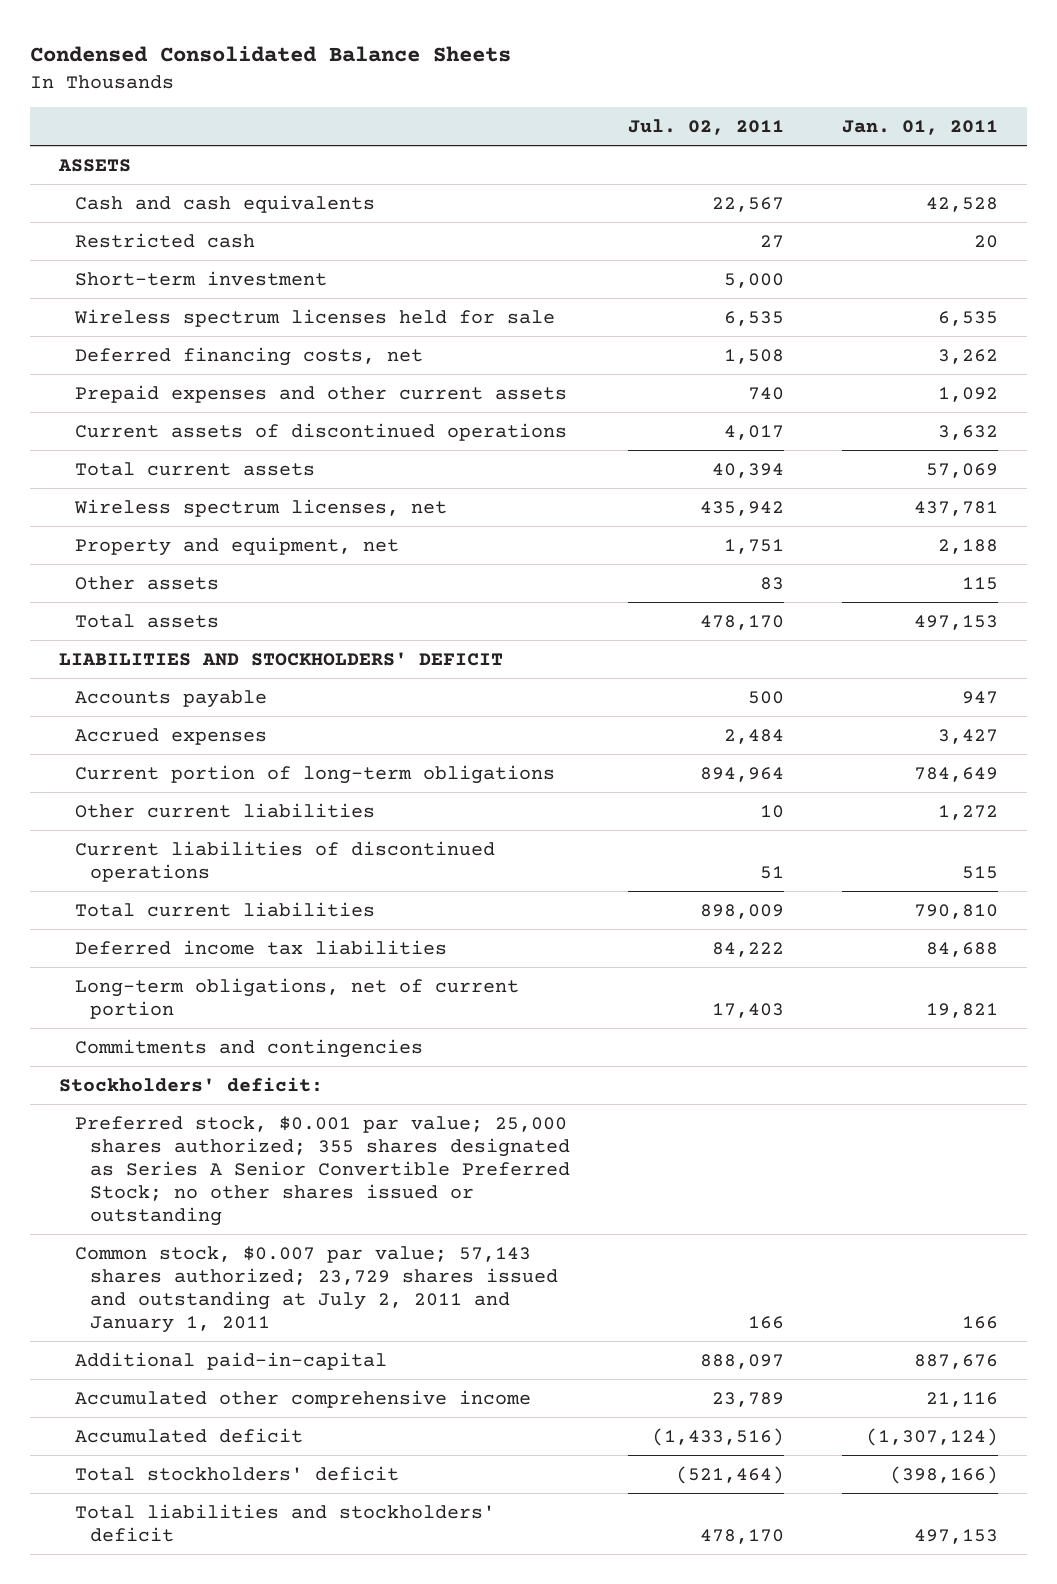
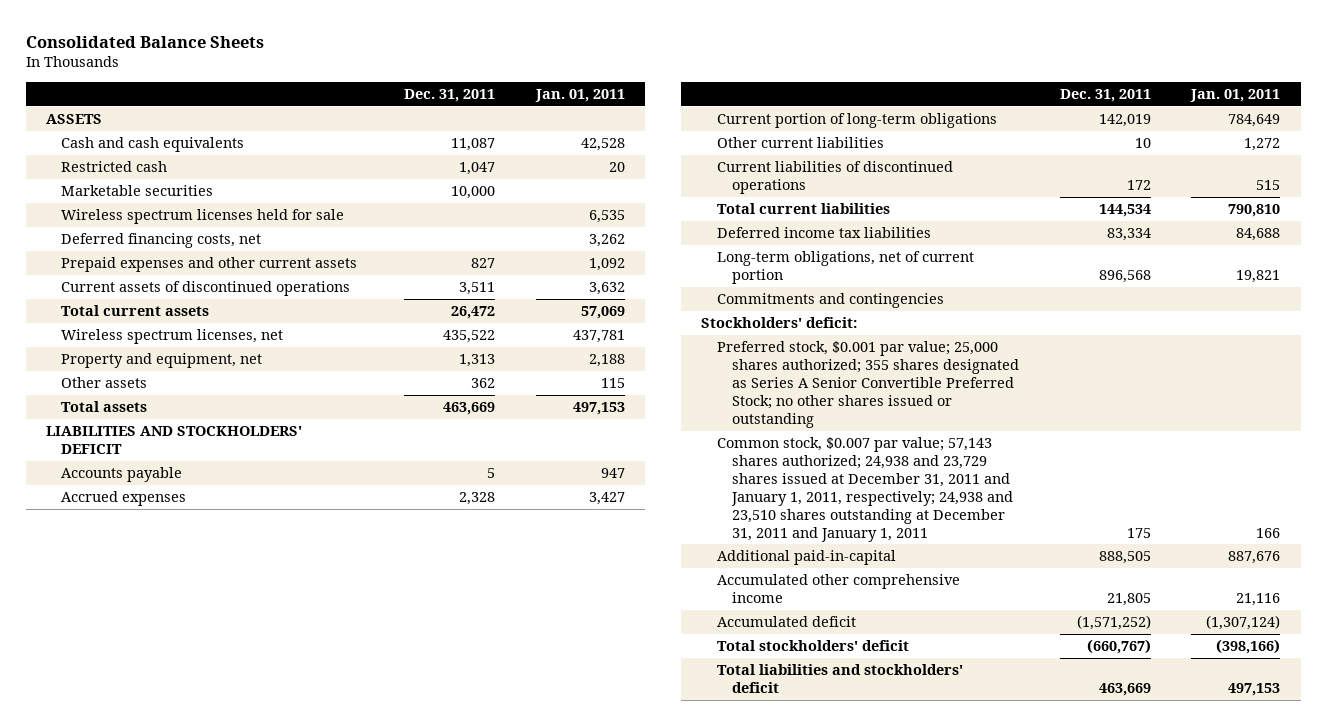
- Condensed Consolidated Balance Sheets
+ Consolidated Balance Sheets
- | Jul. 02, 2011 | Jan. 01, 2011
+ | Dec. 31, 2011 | Jan. 01, 2011
- Short-term investment | 5,000 |
+ Marketable securities | 10,000 |
- Common stock, $0.007 par value; 57,143 shares authorized; 23,729 shares issued and outstanding at July 2, 2011 and January 1, 2011 | 166 | 166
+ Common stock, $0.007 par value; 57,143 shares authorized; 24,938 and 23,729 shares issued at December 31, 2011 and January 1, 2011, respectively; 24,938 and 23,510 shares outstanding at December 31, 2011 and January 1, 2011 | 175 | 166

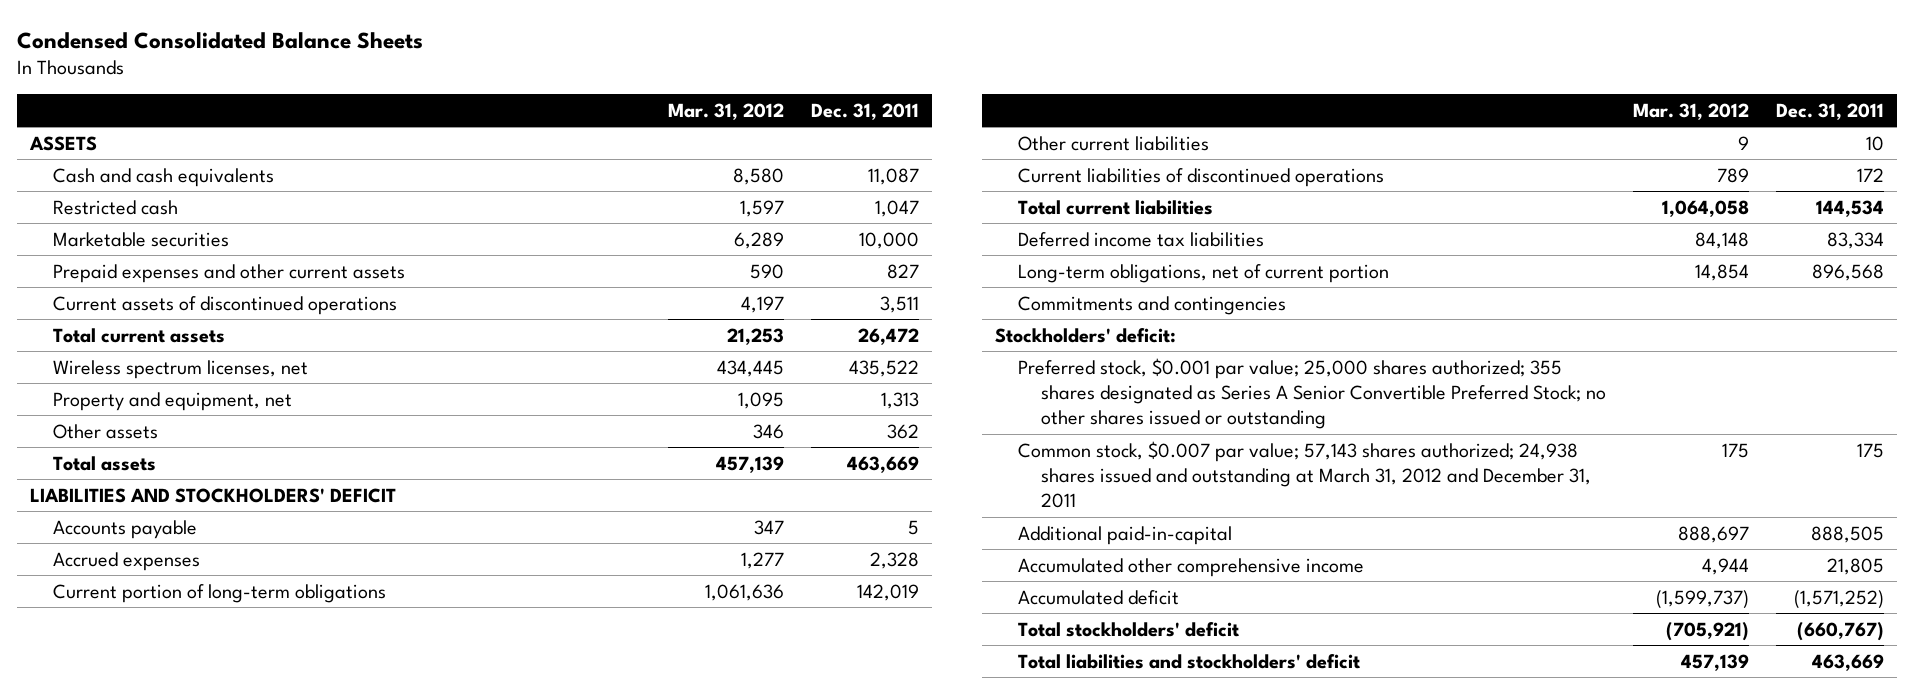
- Consolidated Balance Sheets
+ Condensed Consolidated Balance Sheets
- | Dec. 31, 2011 | Jan. 01, 2011
+ | Mar. 31, 2012 | Dec. 31, 2011
- Wireless spectrum licenses held for sale | | 6,535
- Deferred financing costs, net | | 3,262
- Common stock, $0.007 par value; 57,143 shares authorized; 24,938 and 23,729 shares issued at December 31, 2011 and January 1, 2011, respectively; 24,938 and 23,510 shares outstanding at December 31, 2011 and January 1, 2011 | 175 | 166
+ Common stock, $0.007 par value; 57,143 shares authorized; 24,938 shares issued and outstanding at March 31, 2012 and December 31, 2011 | 175 | 175

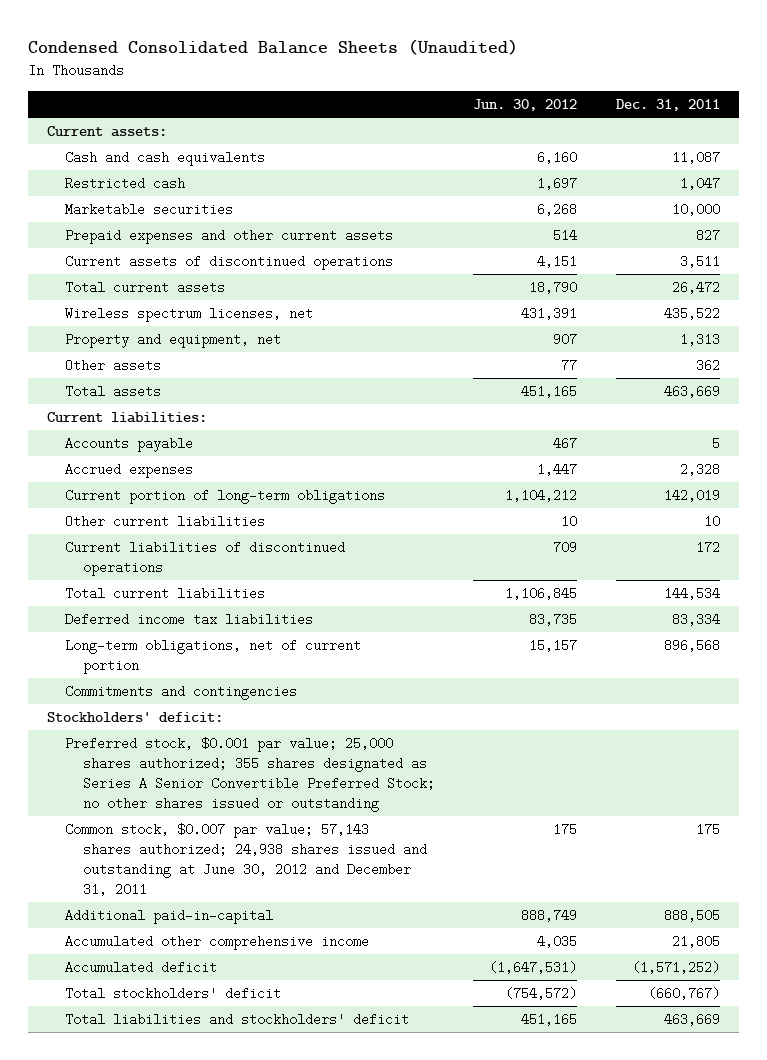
- Condensed Consolidated Balance Sheets
+ Condensed Consolidated Balance Sheets (Unaudited)
- | Mar. 31, 2012 | Dec. 31, 2011
+ | Jun. 30, 2012 | Dec. 31, 2011
- ASSETS
+ Current assets:
- LIABILITIES AND STOCKHOLDERS' DEFICIT
+ Current liabilities:
- Common stock, $0.007 par value; 57,143 shares authorized; 24,938 shares issued and outstanding at March 31, 2012 and December 31, 2011 | 175 | 175
+ Common stock, $0.007 par value; 57,143 shares authorized; 24,938 shares issued and outstanding at June 30, 2012 and December 31, 2011 | 175 | 175

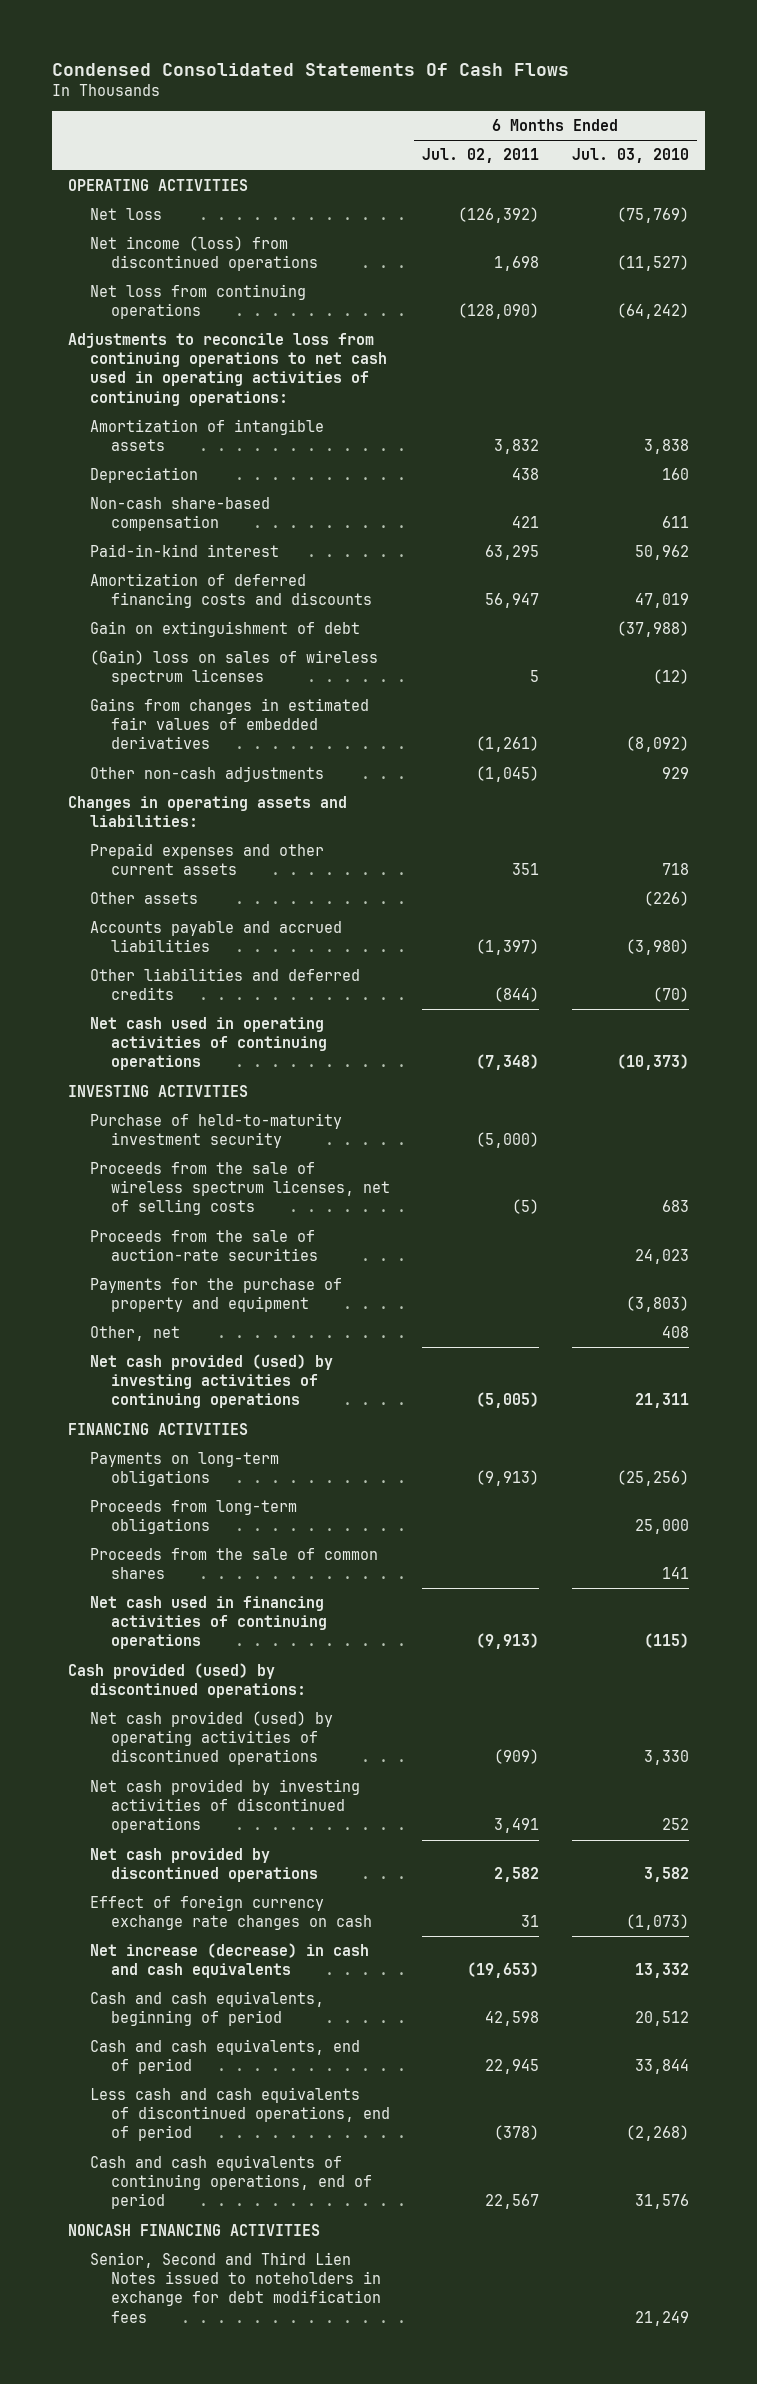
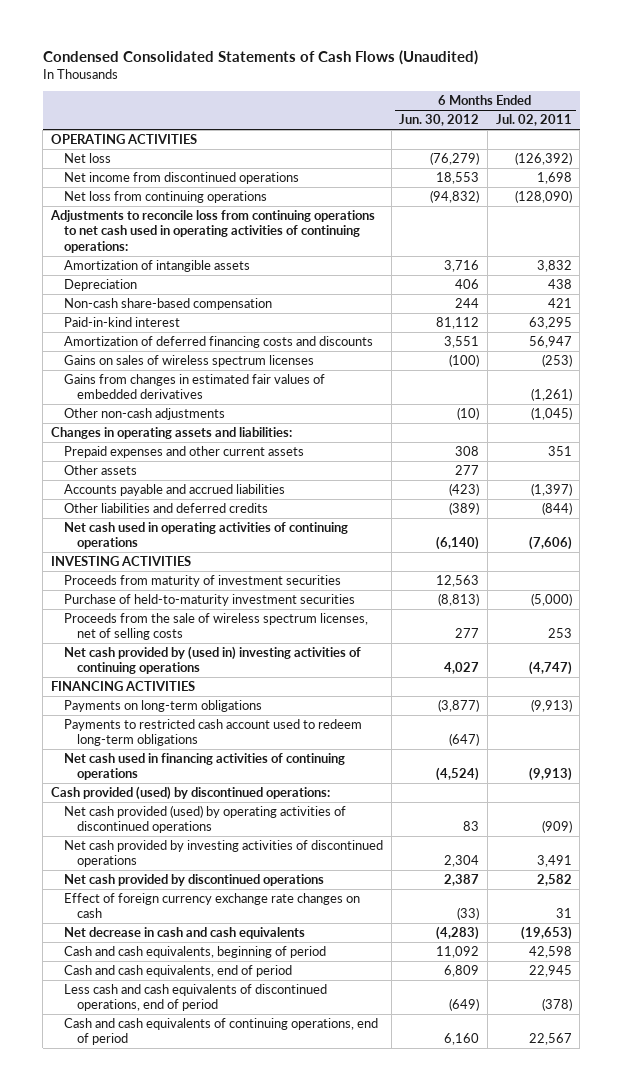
- Condensed Consolidated Statements Of Cash Flows
+ Condensed Consolidated Statements of Cash Flows (Unaudited)
- | 6 Months Ended Jul. 02, 2011 | 6 Months Ended Jul. 03, 2010
+ | 6 Months Ended Jun. 30, 2012 | 6 Months Ended Jul. 02, 2011
- Net income (loss) from discontinued operations | 1,698 | (11,527)
+ Net income from discontinued operations | 18,553 | 1,698
- Gain on extinguishment of debt | | (37,988)
- (Gain) loss on sales of wireless spectrum licenses | 5 | (12)
+ Gains on sales of wireless spectrum licenses | (100) | (253)
- Net cash used in operating activities of continuing operations | (7,348) | (10,373)
+ Net cash used in operating activities of continuing operations | (6,140) | (7,606)
- Purchase of held-to-maturity investment security | (5,000) |
- Proceeds from the sale of wireless spectrum licenses, net of selling costs | (5) | 683
- Proceeds from the sale of auction-rate securities | | 24,023
- Payments for the purchase of property and equipment | | (3,803)
- Other, net | | 408
- Net cash provided (used) by investing activities of continuing operations | (5,005) | 21,311
+ Proceeds from maturity of investment securities | 12,563 |
+ Purchase of held-to-maturity investment securities | (8,813) | (5,000)
+ Proceeds from the sale of wireless spectrum licenses, net of selling costs | 277 | 253
+ Net cash provided by (used in) investing activities of continuing operations | 4,027 | (4,747)
- Proceeds from long-term obligations | | 25,000
- Proceeds from the sale of common shares | | 141
+ Payments to restricted cash account used to redeem long-term obligations | (647) |
- Net increase (decrease) in cash and cash equivalents | (19,653) | 13,332
+ Net decrease in cash and cash equivalents | (4,283) | (19,653)
- NONCASH FINANCING ACTIVITIES
- Senior, Second and Third Lien Notes issued to noteholders in exchange for debt modification fees | | 21,249

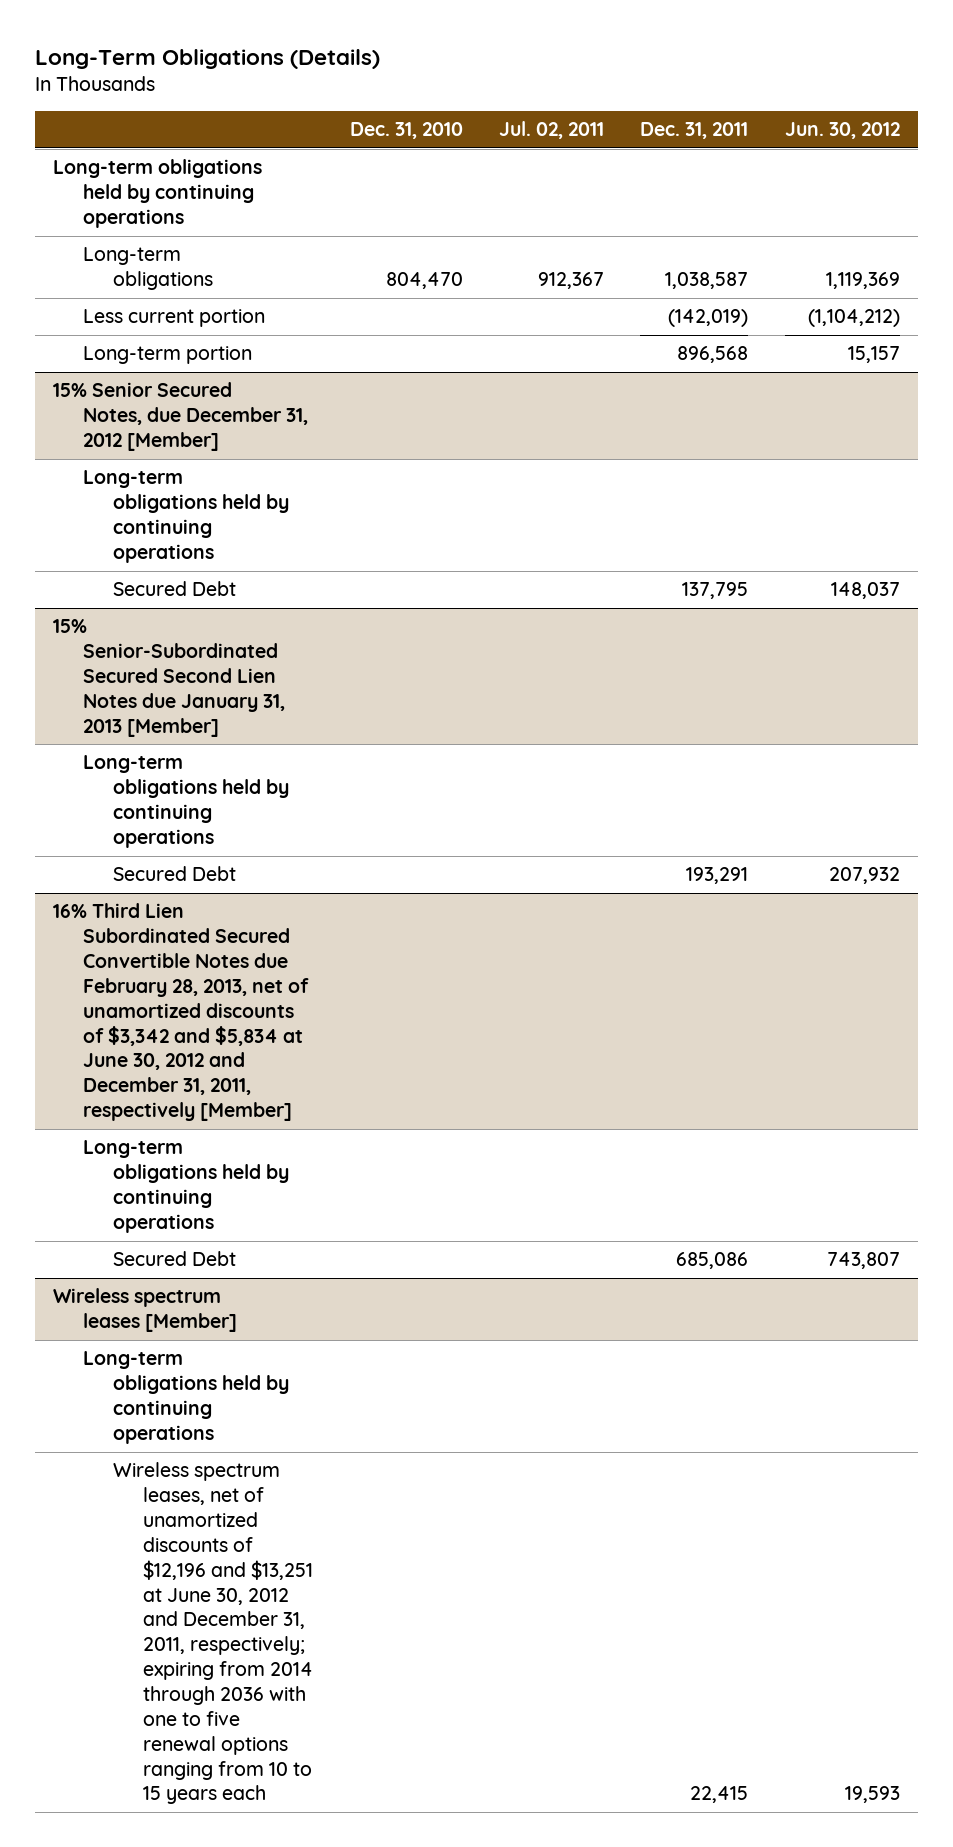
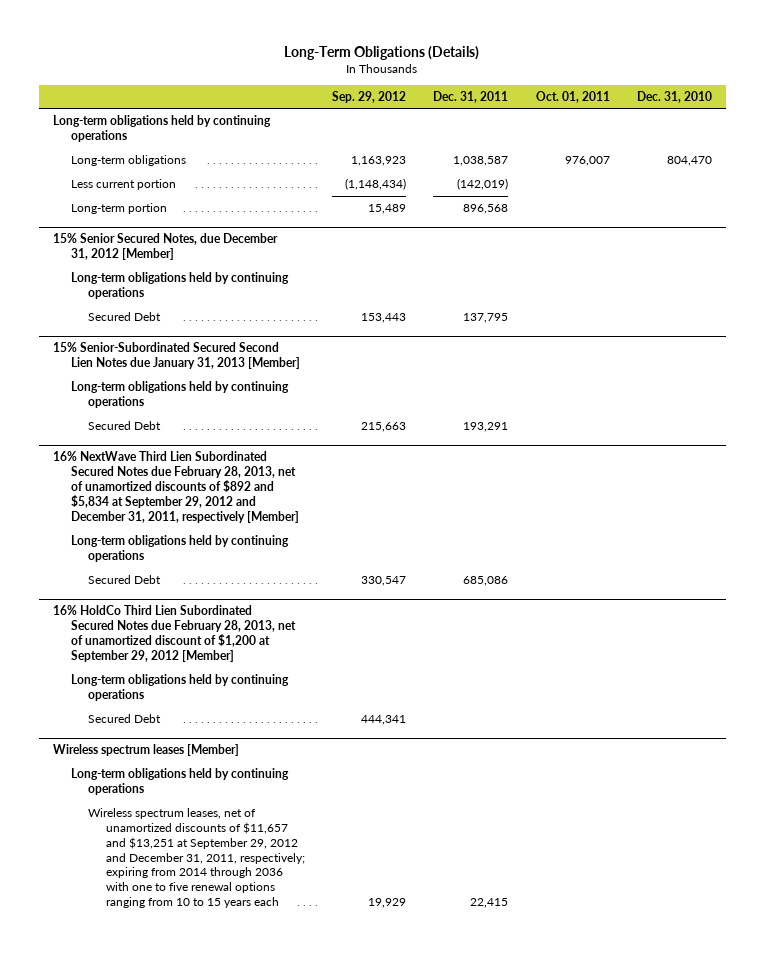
- | Dec. 31, 2010 | Jul. 02, 2011 | Dec. 31, 2011 | Jun. 30, 2012
+ | Sep. 29, 2012 | Dec. 31, 2011 | Oct. 01, 2011 | Dec. 31, 2010
- 16% Third Lien Subordinated Secured Convertible Notes due February 28, 2013, net of unamortized discounts of $3,342 and $5,834 at June 30, 2012 and December 31, 2011, respectively [Member]
+ 16% NextWave Third Lien Subordinated Secured Notes due February 28, 2013, net of unamortized discounts of $892 and $5,834 at September 29, 2012 and December 31, 2011, respectively [Member]
+ 16% HoldCo Third Lien Subordinated Secured Notes due February 28, 2013, net of unamortized discount of $1,200 at September 29, 2012 [Member]
+ Long-term obligations held by continuing operations
+ Secured Debt | 444,341 | | |
@ Wireless spectrum leases [Member]
- Wireless spectrum leases, net of unamortized discounts of $12,196 and $13,251 at June 30, 2012 and December 31, 2011, respectively; expiring from 2014 through 2036 with one to five renewal options ranging from 10 to 15 years each | | | 22,415 | 19,593
+ Wireless spectrum leases, net of unamortized discounts of $11,657 and $13,251 at September 29, 2012 and December 31, 2011, respectively; expiring from 2014 through 2036 with one to five renewal options ranging from 10 to 15 years each | 19,929 | 22,415 | |

